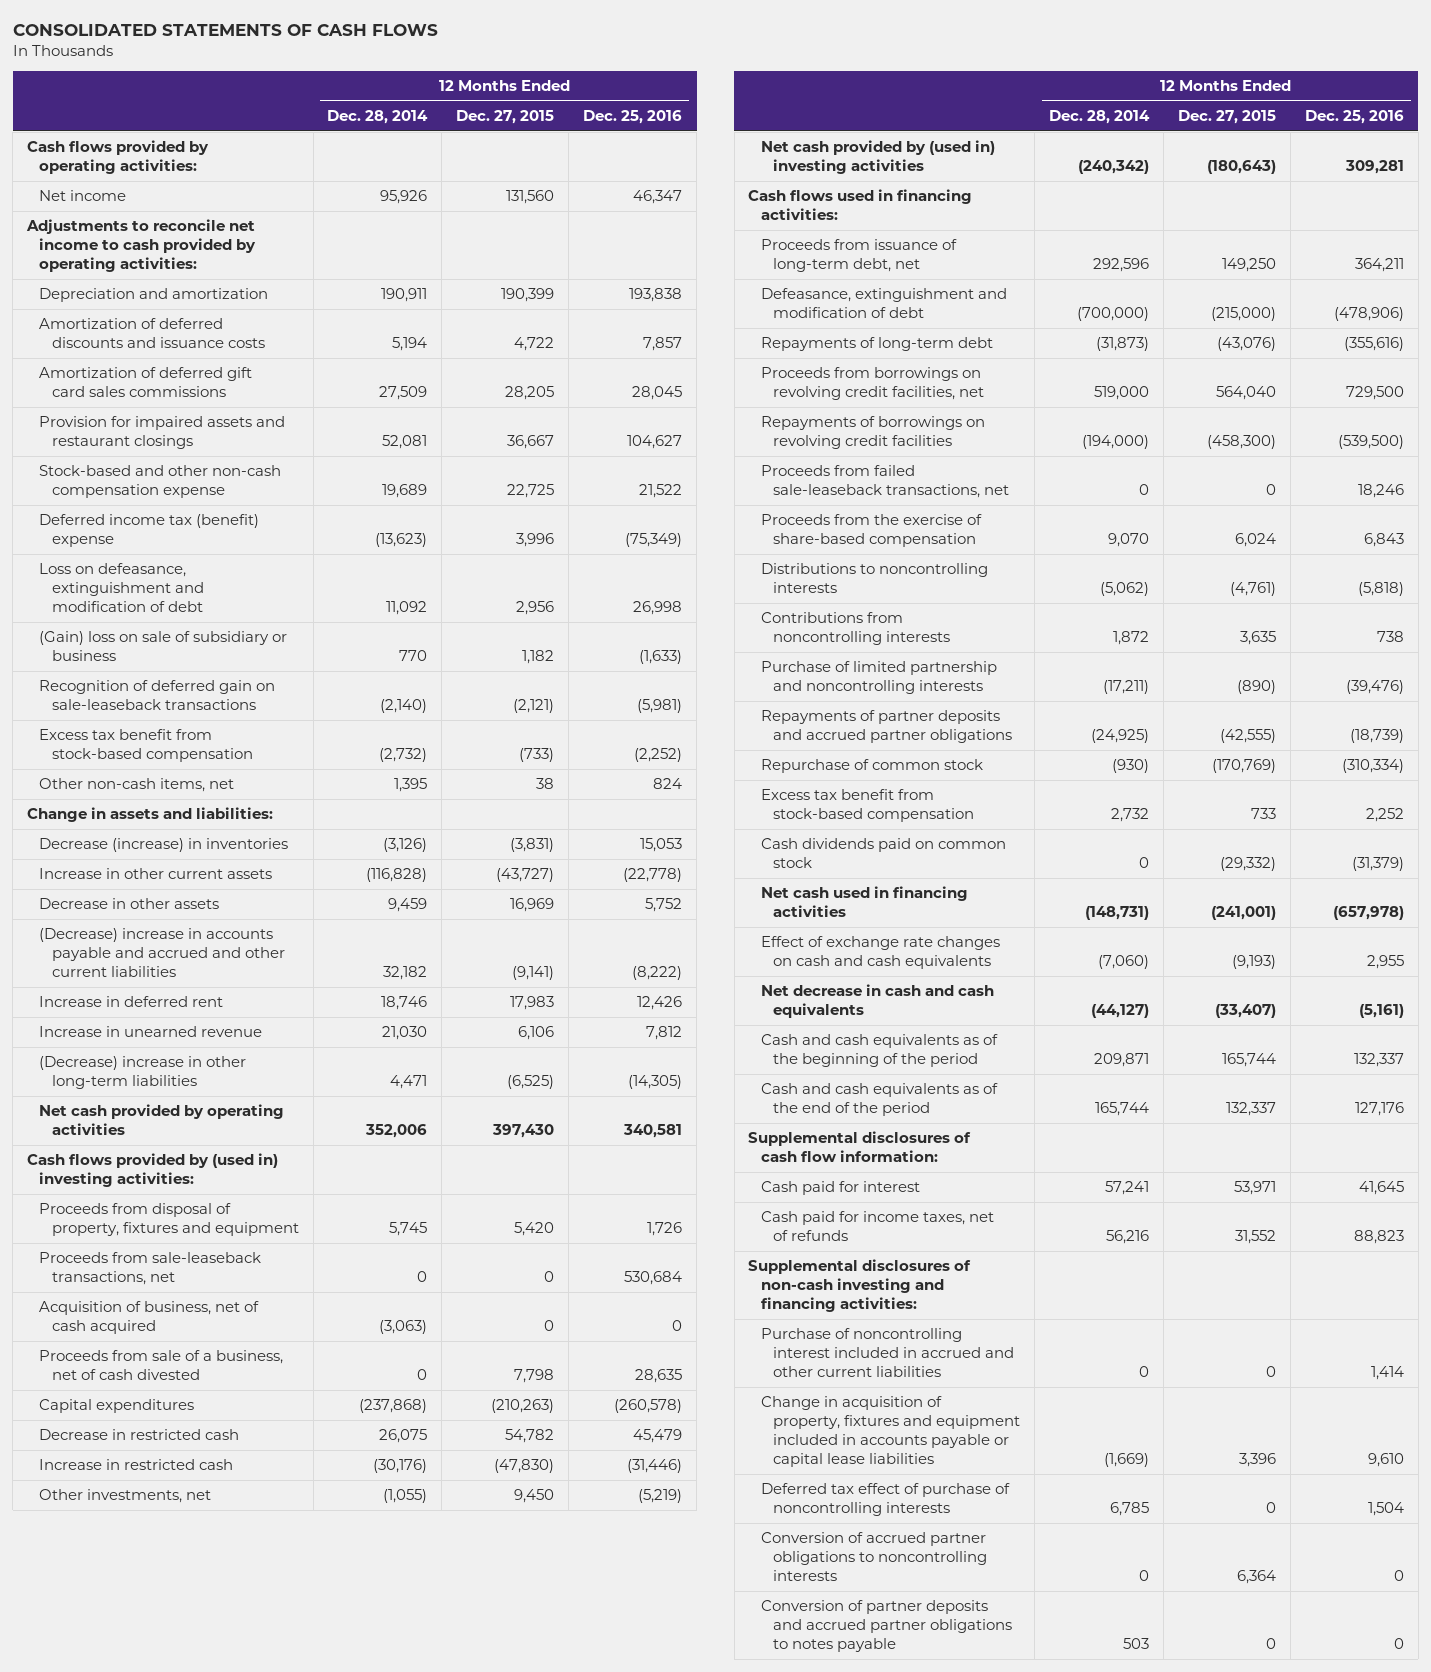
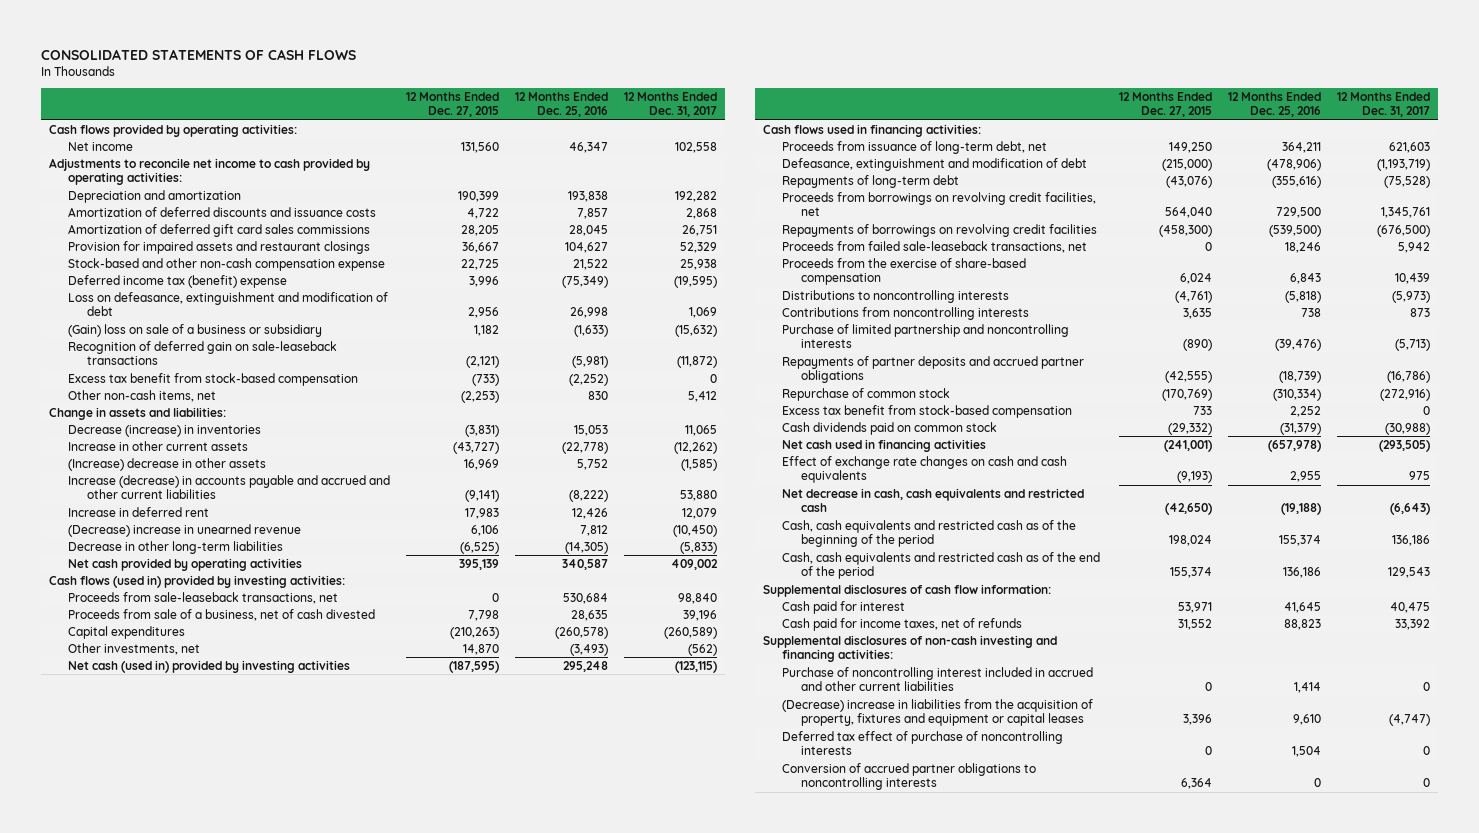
- | 12 Months Ended Dec. 28, 2014 | 12 Months Ended Dec. 27, 2015 | 12 Months Ended Dec. 25, 2016
+ | 12 Months Ended Dec. 27, 2015 | 12 Months Ended Dec. 25, 2016 | 12 Months Ended Dec. 31, 2017
- (Gain) loss on sale of subsidiary or business | 770 | 1,182 | (1,633)
+ (Gain) loss on sale of a business or subsidiary | 1,182 | (1,633) | (15,632)
- Other non-cash items, net | 1,395 | 38 | 824
+ Other non-cash items, net | (2,253) | 830 | 5,412
- Decrease in other assets | 9,459 | 16,969 | 5,752
- (Decrease) increase in accounts payable and accrued and other current liabilities | 32,182 | (9,141) | (8,222)
+ (Increase) decrease in other assets | 16,969 | 5,752 | (1,585)
+ Increase (decrease) in accounts payable and accrued and other current liabilities | (9,141) | (8,222) | 53,880
- Increase in unearned revenue | 21,030 | 6,106 | 7,812
- (Decrease) increase in other long-term liabilities | 4,471 | (6,525) | (14,305)
- Net cash provided by operating activities | 352,006 | 397,430 | 340,581
- Cash flows provided by (used in) investing activities:
- Proceeds from disposal of property, fixtures and equipment | 5,745 | 5,420 | 1,726
+ (Decrease) increase in unearned revenue | 6,106 | 7,812 | (10,450)
+ Decrease in other long-term liabilities | (6,525) | (14,305) | (5,833)
+ Net cash provided by operating activities | 395,139 | 340,587 | 409,002
+ Cash flows (used in) provided by investing activities:
- Acquisition of business, net of cash acquired | (3,063) | 0 | 0
- Decrease in restricted cash | 26,075 | 54,782 | 45,479
- Increase in restricted cash | (30,176) | (47,830) | (31,446)
- Other investments, net | (1,055) | 9,450 | (5,219)
- Net cash provided by (used in) investing activities | (240,342) | (180,643) | 309,281
+ Other investments, net | 14,870 | (3,493) | (562)
+ Net cash (used in) provided by investing activities | (187,595) | 295,248 | (123,115)
- Net decrease in cash and cash equivalents | (44,127) | (33,407) | (5,161)
- Cash and cash equivalents as of the beginning of the period | 209,871 | 165,744 | 132,337
- Cash and cash equivalents as of the end of the period | 165,744 | 132,337 | 127,176
+ Net decrease in cash, cash equivalents and restricted cash | (42,650) | (19,188) | (6,643)
+ Cash, cash equivalents and restricted cash as of the beginning of the period | 198,024 | 155,374 | 136,186
+ Cash, cash equivalents and restricted cash as of the end of the period | 155,374 | 136,186 | 129,543
- Change in acquisition of property, fixtures and equipment included in accounts payable or capital lease liabilities | (1,669) | 3,396 | 9,610
+ (Decrease) increase in liabilities from the acquisition of property, fixtures and equipment or capital leases | 3,396 | 9,610 | (4,747)
- Conversion of partner deposits and accrued partner obligations to notes payable | 503 | 0 | 0

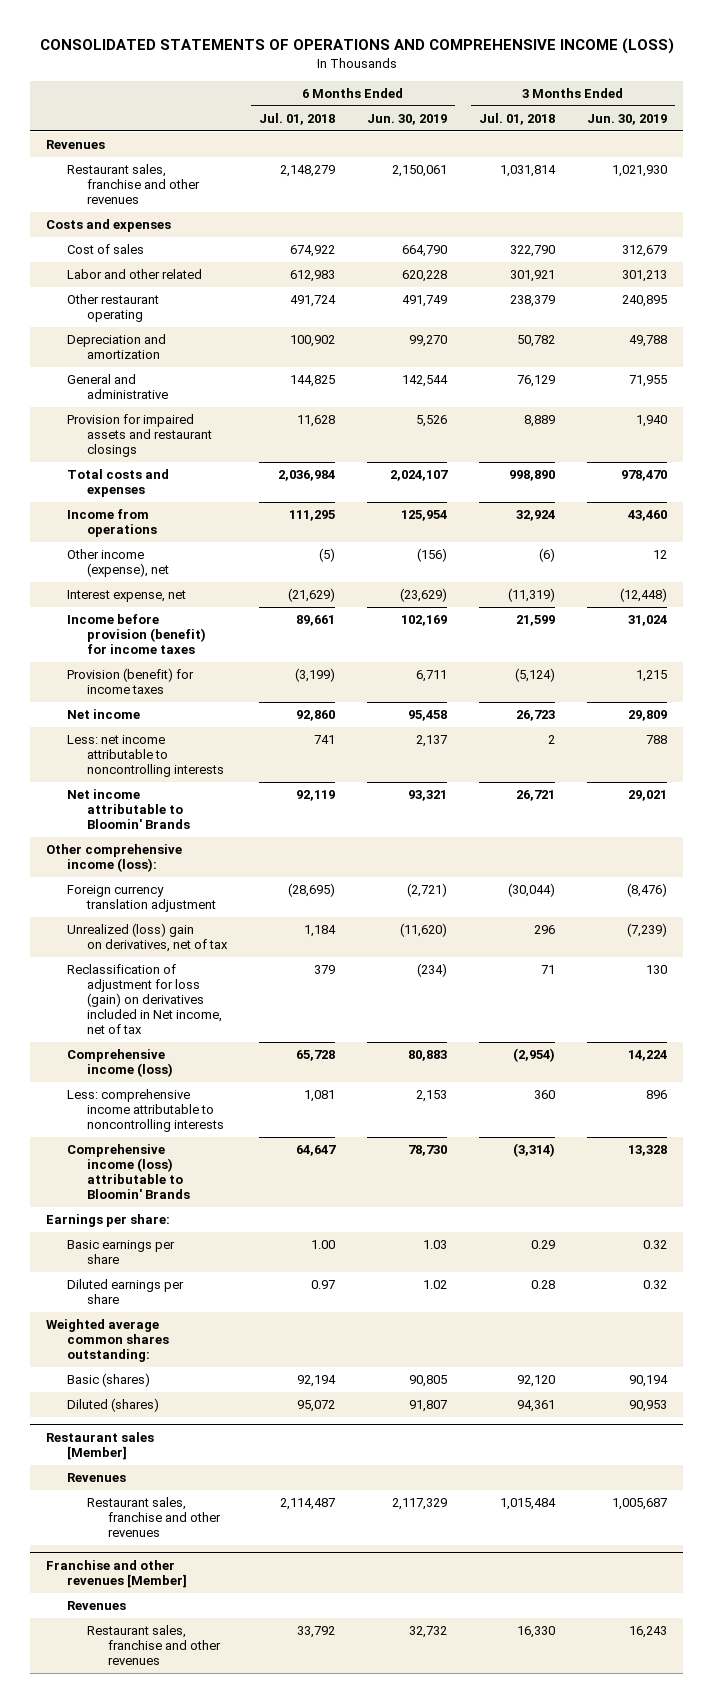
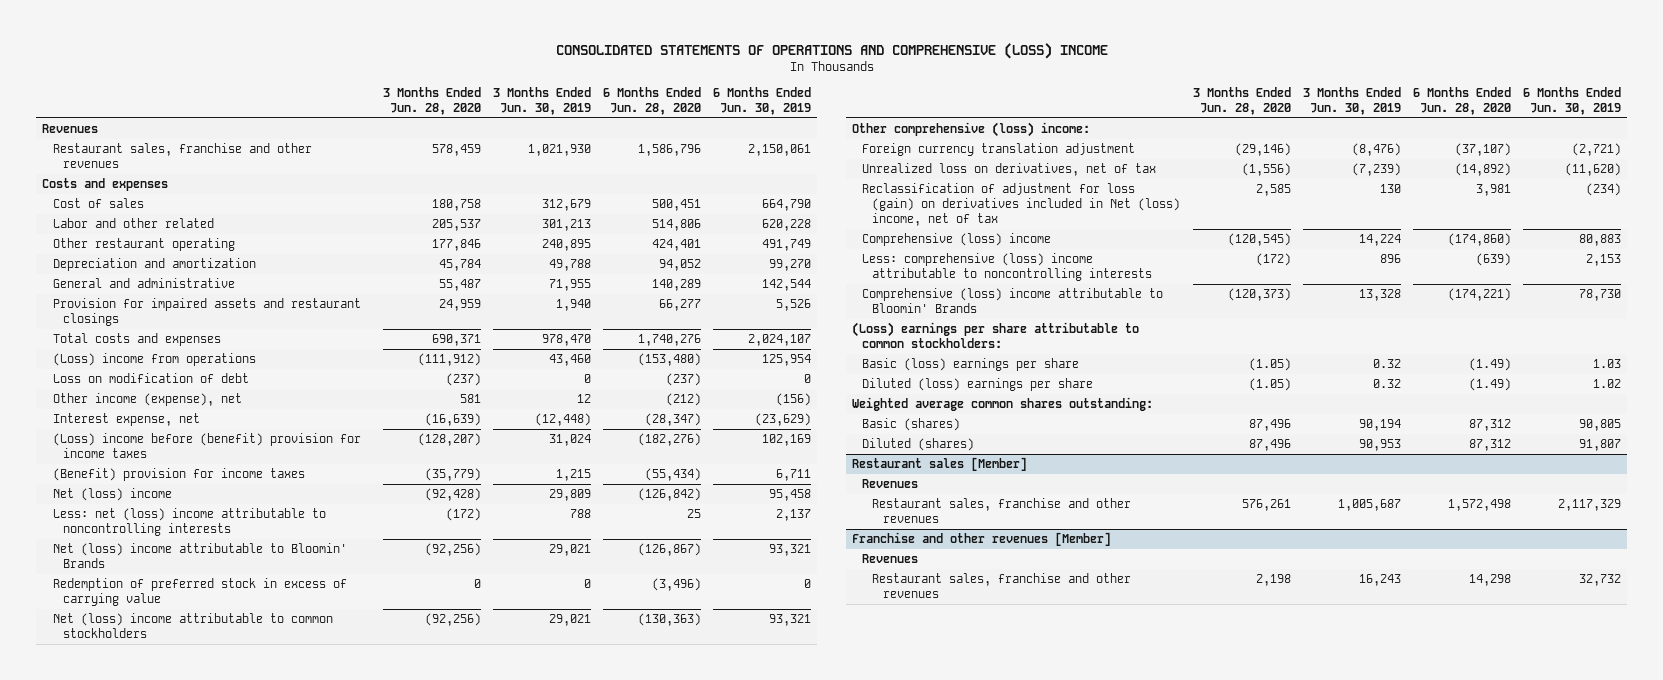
- CONSOLIDATED STATEMENTS OF OPERATIONS AND COMPREHENSIVE INCOME (LOSS)
+ CONSOLIDATED STATEMENTS OF OPERATIONS AND COMPREHENSIVE (LOSS) INCOME
- | 6 Months Ended Jul. 01, 2018 | 6 Months Ended Jun. 30, 2019 | 3 Months Ended Jul. 01, 2018 | 3 Months Ended Jun. 30, 2019
+ | 3 Months Ended Jun. 28, 2020 | 3 Months Ended Jun. 30, 2019 | 6 Months Ended Jun. 28, 2020 | 6 Months Ended Jun. 30, 2019
- Income from operations | 111,295 | 125,954 | 32,924 | 43,460
+ (Loss) income from operations | (111,912) | 43,460 | (153,480) | 125,954
+ Loss on modification of debt | (237) | 0 | (237) | 0
- Income before provision (benefit) for income taxes | 89,661 | 102,169 | 21,599 | 31,024
- Provision (benefit) for income taxes | (3,199) | 6,711 | (5,124) | 1,215
- Net income | 92,860 | 95,458 | 26,723 | 29,809
- Less: net income attributable to noncontrolling interests | 741 | 2,137 | 2 | 788
- Net income attributable to Bloomin' Brands | 92,119 | 93,321 | 26,721 | 29,021
- Other comprehensive income (loss):
+ (Loss) income before (benefit) provision for income taxes | (128,207) | 31,024 | (182,276) | 102,169
+ (Benefit) provision for income taxes | (35,779) | 1,215 | (55,434) | 6,711
+ Net (loss) income | (92,428) | 29,809 | (126,842) | 95,458
+ Less: net (loss) income attributable to noncontrolling interests | (172) | 788 | 25 | 2,137
+ Net (loss) income attributable to Bloomin' Brands | (92,256) | 29,021 | (126,867) | 93,321
+ Redemption of preferred stock in excess of carrying value | 0 | 0 | (3,496) | 0
+ Net (loss) income attributable to common stockholders | (92,256) | 29,021 | (130,363) | 93,321
+ Other comprehensive (loss) income:
- Unrealized (loss) gain on derivatives, net of tax | 1,184 | (11,620) | 296 | (7,239)
- Reclassification of adjustment for loss (gain) on derivatives included in Net income, net of tax | 379 | (234) | 71 | 130
- Comprehensive income (loss) | 65,728 | 80,883 | (2,954) | 14,224
- Less: comprehensive income attributable to noncontrolling interests | 1,081 | 2,153 | 360 | 896
- Comprehensive income (loss) attributable to Bloomin' Brands | 64,647 | 78,730 | (3,314) | 13,328
- Earnings per share:
- Basic earnings per share | 1.00 | 1.03 | 0.29 | 0.32
- Diluted earnings per share | 0.97 | 1.02 | 0.28 | 0.32
+ Unrealized loss on derivatives, net of tax | (1,556) | (7,239) | (14,892) | (11,620)
+ Reclassification of adjustment for loss (gain) on derivatives included in Net (loss) income, net of tax | 2,585 | 130 | 3,981 | (234)
+ Comprehensive (loss) income | (120,545) | 14,224 | (174,860) | 80,883
+ Less: comprehensive (loss) income attributable to noncontrolling interests | (172) | 896 | (639) | 2,153
+ Comprehensive (loss) income attributable to Bloomin' Brands | (120,373) | 13,328 | (174,221) | 78,730
+ (Loss) earnings per share attributable to common stockholders:
+ Basic (loss) earnings per share | (1.05) | 0.32 | (1.49) | 1.03
+ Diluted (loss) earnings per share | (1.05) | 0.32 | (1.49) | 1.02

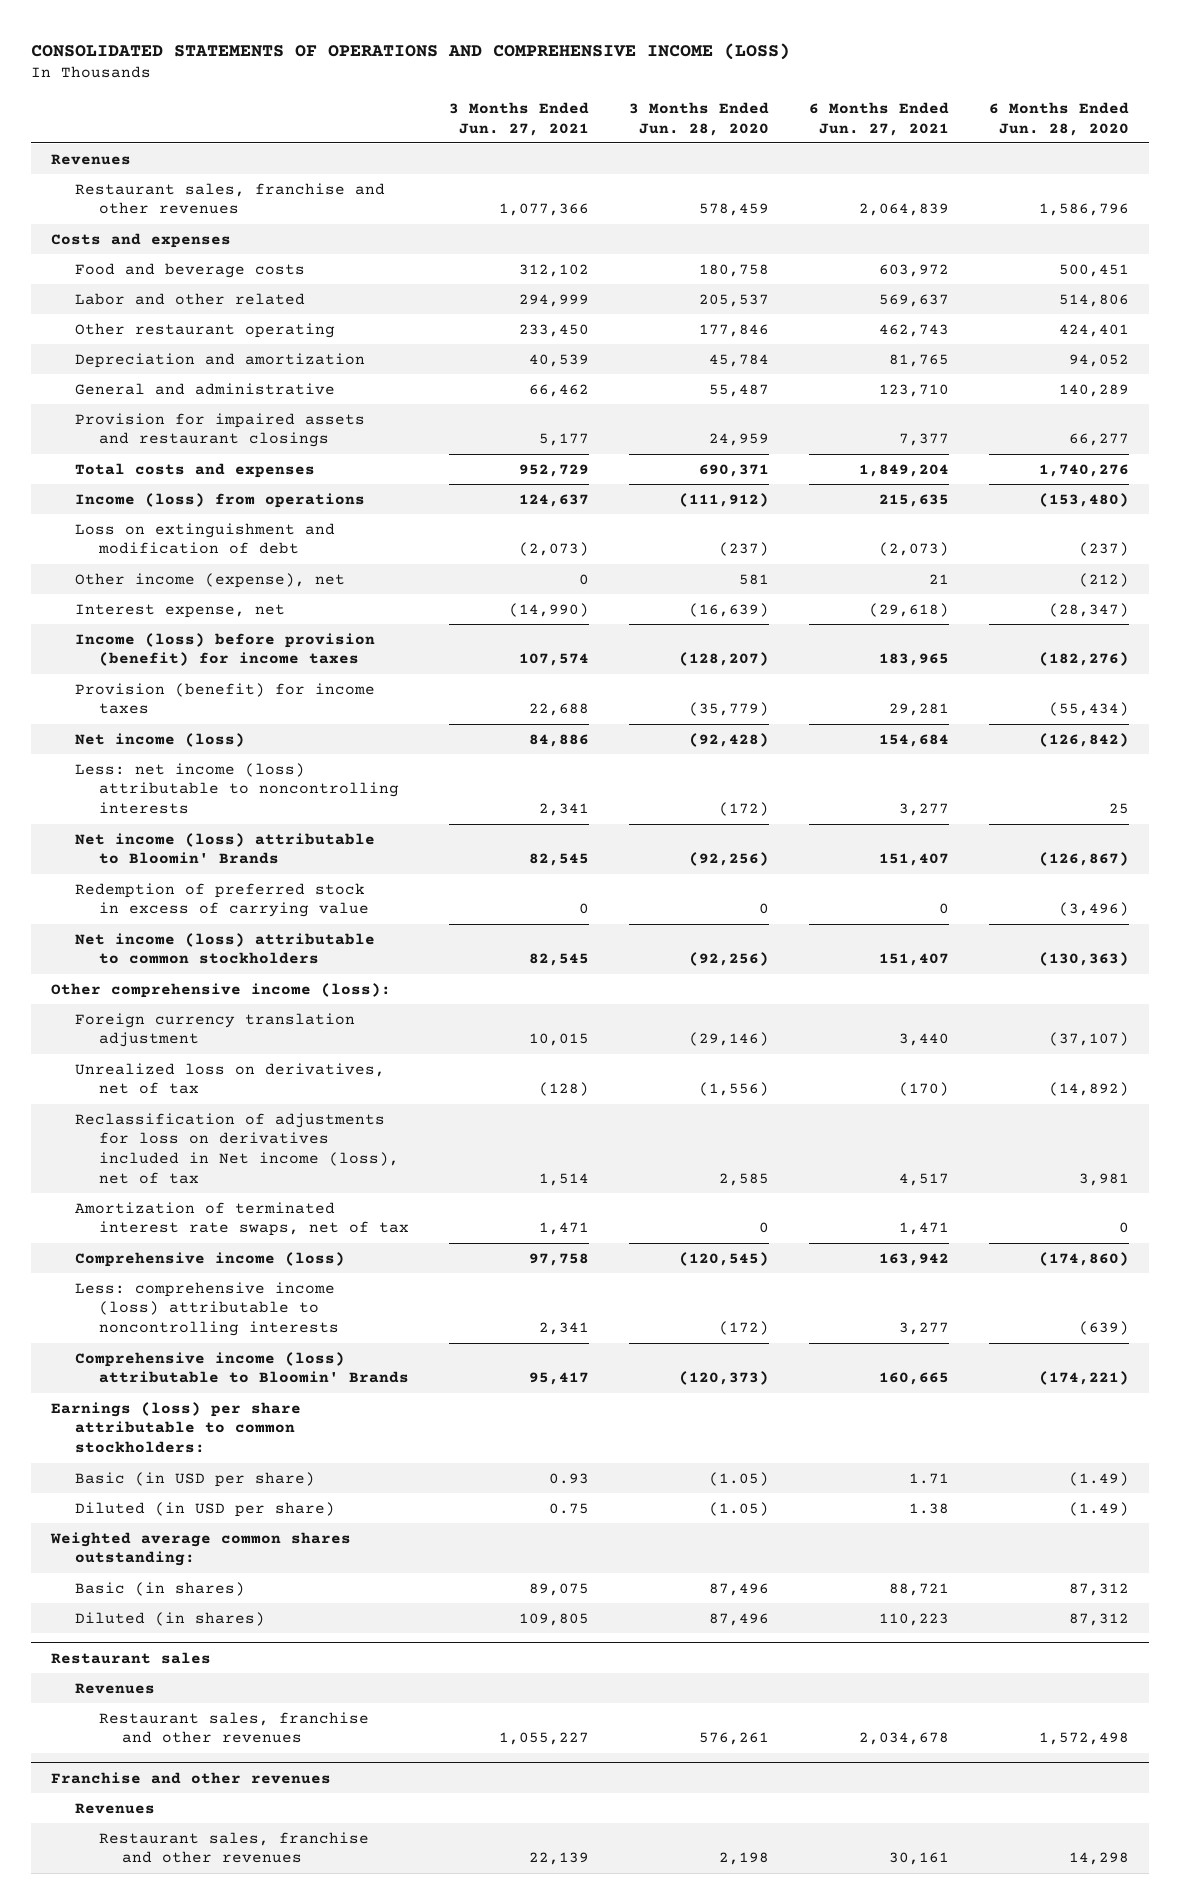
- CONSOLIDATED STATEMENTS OF OPERATIONS AND COMPREHENSIVE (LOSS) INCOME
+ CONSOLIDATED STATEMENTS OF OPERATIONS AND COMPREHENSIVE INCOME (LOSS)
- | 3 Months Ended Jun. 28, 2020 | 3 Months Ended Jun. 30, 2019 | 6 Months Ended Jun. 28, 2020 | 6 Months Ended Jun. 30, 2019
+ | 3 Months Ended Jun. 27, 2021 | 3 Months Ended Jun. 28, 2020 | 6 Months Ended Jun. 27, 2021 | 6 Months Ended Jun. 28, 2020
- Cost of sales | 180,758 | 312,679 | 500,451 | 664,790
+ Food and beverage costs | 312,102 | 180,758 | 603,972 | 500,451
- (Loss) income from operations | (111,912) | 43,460 | (153,480) | 125,954
- Loss on modification of debt | (237) | 0 | (237) | 0
+ Income (loss) from operations | 124,637 | (111,912) | 215,635 | (153,480)
+ Loss on extinguishment and modification of debt | (2,073) | (237) | (2,073) | (237)
- (Loss) income before (benefit) provision for income taxes | (128,207) | 31,024 | (182,276) | 102,169
- (Benefit) provision for income taxes | (35,779) | 1,215 | (55,434) | 6,711
- Net (loss) income | (92,428) | 29,809 | (126,842) | 95,458
- Less: net (loss) income attributable to noncontrolling interests | (172) | 788 | 25 | 2,137
- Net (loss) income attributable to Bloomin' Brands | (92,256) | 29,021 | (126,867) | 93,321
+ Income (loss) before provision (benefit) for income taxes | 107,574 | (128,207) | 183,965 | (182,276)
+ Provision (benefit) for income taxes | 22,688 | (35,779) | 29,281 | (55,434)
+ Net income (loss) | 84,886 | (92,428) | 154,684 | (126,842)
+ Less: net income (loss) attributable to noncontrolling interests | 2,341 | (172) | 3,277 | 25
+ Net income (loss) attributable to Bloomin' Brands | 82,545 | (92,256) | 151,407 | (126,867)
- Net (loss) income attributable to common stockholders | (92,256) | 29,021 | (130,363) | 93,321
- Other comprehensive (loss) income:
+ Net income (loss) attributable to common stockholders | 82,545 | (92,256) | 151,407 | (130,363)
+ Other comprehensive income (loss):
- Reclassification of adjustment for loss (gain) on derivatives included in Net (loss) income, net of tax | 2,585 | 130 | 3,981 | (234)
- Comprehensive (loss) income | (120,545) | 14,224 | (174,860) | 80,883
- Less: comprehensive (loss) income attributable to noncontrolling interests | (172) | 896 | (639) | 2,153
- Comprehensive (loss) income attributable to Bloomin' Brands | (120,373) | 13,328 | (174,221) | 78,730
- (Loss) earnings per share attributable to common stockholders:
- Basic (loss) earnings per share | (1.05) | 0.32 | (1.49) | 1.03
- Diluted (loss) earnings per share | (1.05) | 0.32 | (1.49) | 1.02
+ Reclassification of adjustments for loss on derivatives included in Net income (loss), net of tax | 1,514 | 2,585 | 4,517 | 3,981
+ Amortization of terminated interest rate swaps, net of tax | 1,471 | 0 | 1,471 | 0
+ Comprehensive income (loss) | 97,758 | (120,545) | 163,942 | (174,860)
+ Less: comprehensive income (loss) attributable to noncontrolling interests | 2,341 | (172) | 3,277 | (639)
+ Comprehensive income (loss) attributable to Bloomin' Brands | 95,417 | (120,373) | 160,665 | (174,221)
+ Earnings (loss) per share attributable to common stockholders:
+ Basic (in USD per share) | 0.93 | (1.05) | 1.71 | (1.49)
+ Diluted (in USD per share) | 0.75 | (1.05) | 1.38 | (1.49)
- Basic (shares) | 87,496 | 90,194 | 87,312 | 90,805
- Diluted (shares) | 87,496 | 90,953 | 87,312 | 91,807
- Restaurant sales [Member]
+ Basic (in shares) | 89,075 | 87,496 | 88,721 | 87,312
+ Diluted (in shares) | 109,805 | 87,496 | 110,223 | 87,312
+ Restaurant sales
- Franchise and other revenues [Member]
+ Franchise and other revenues

